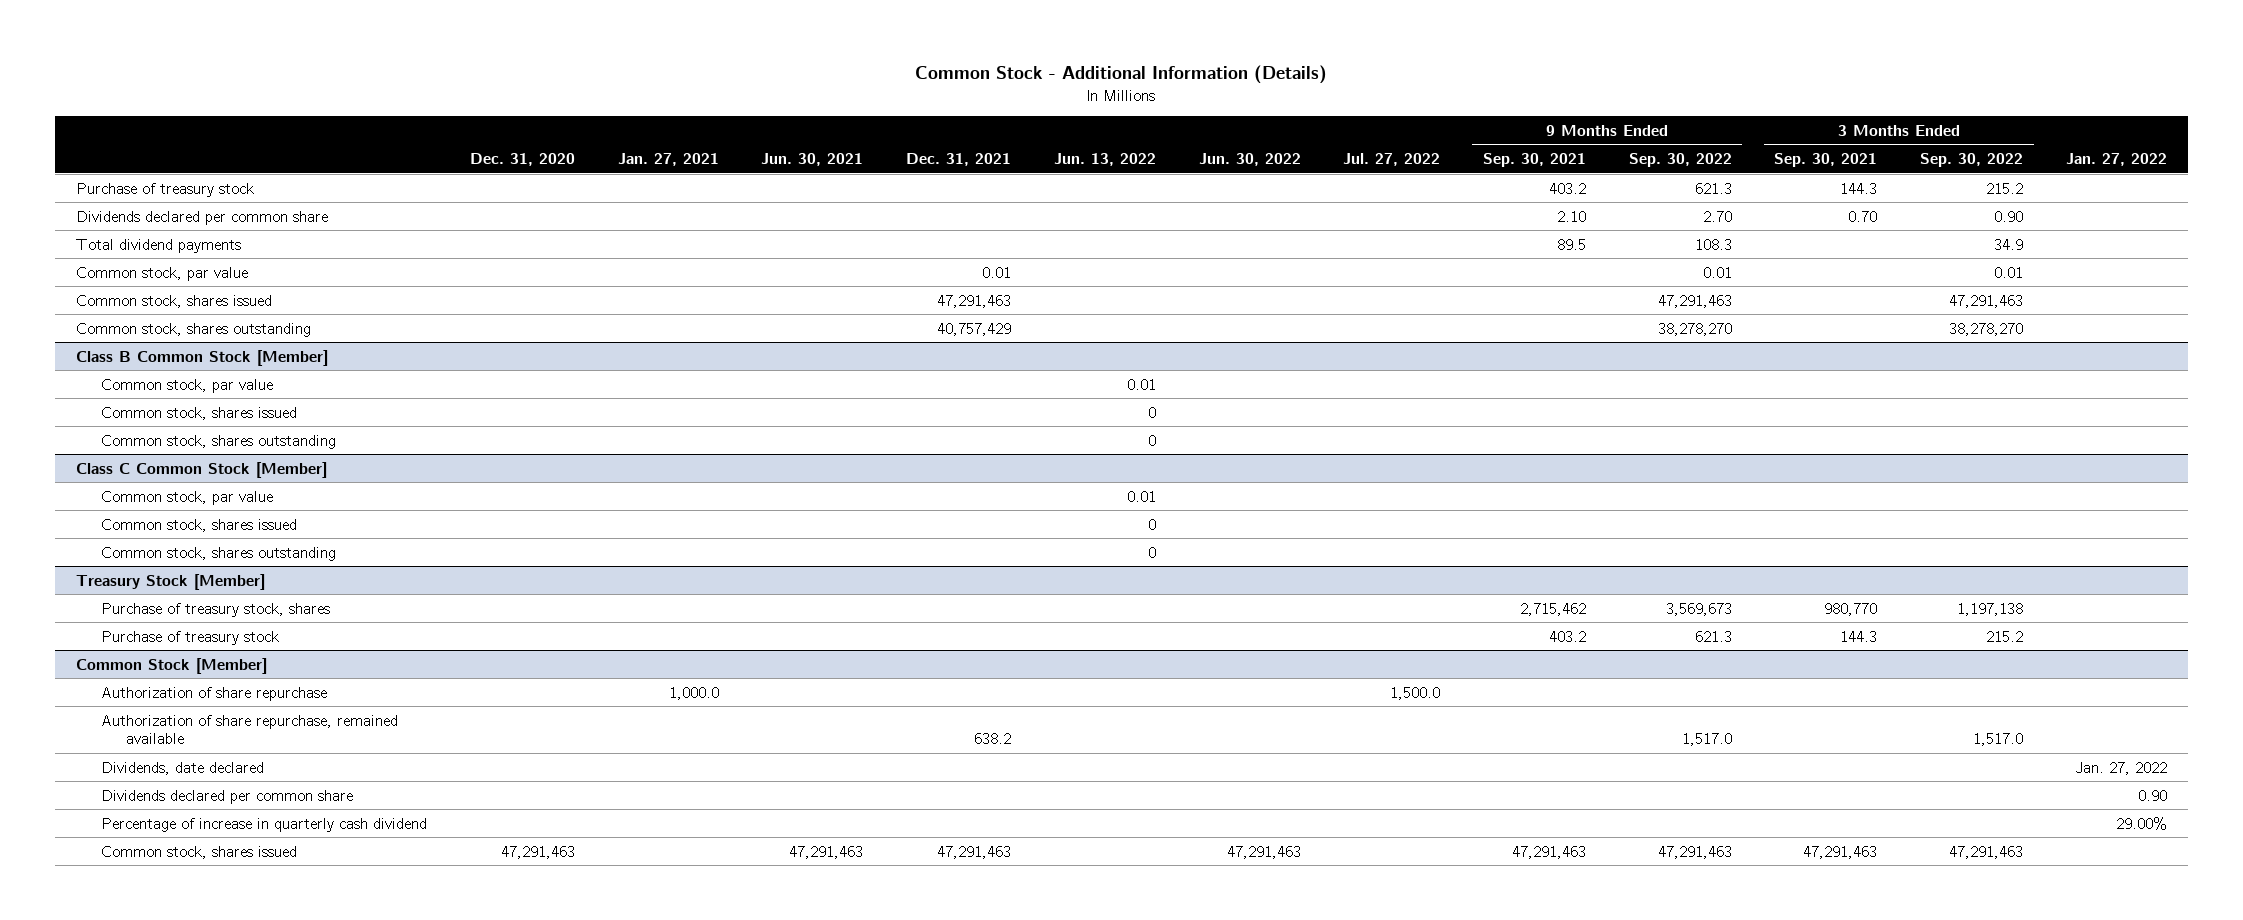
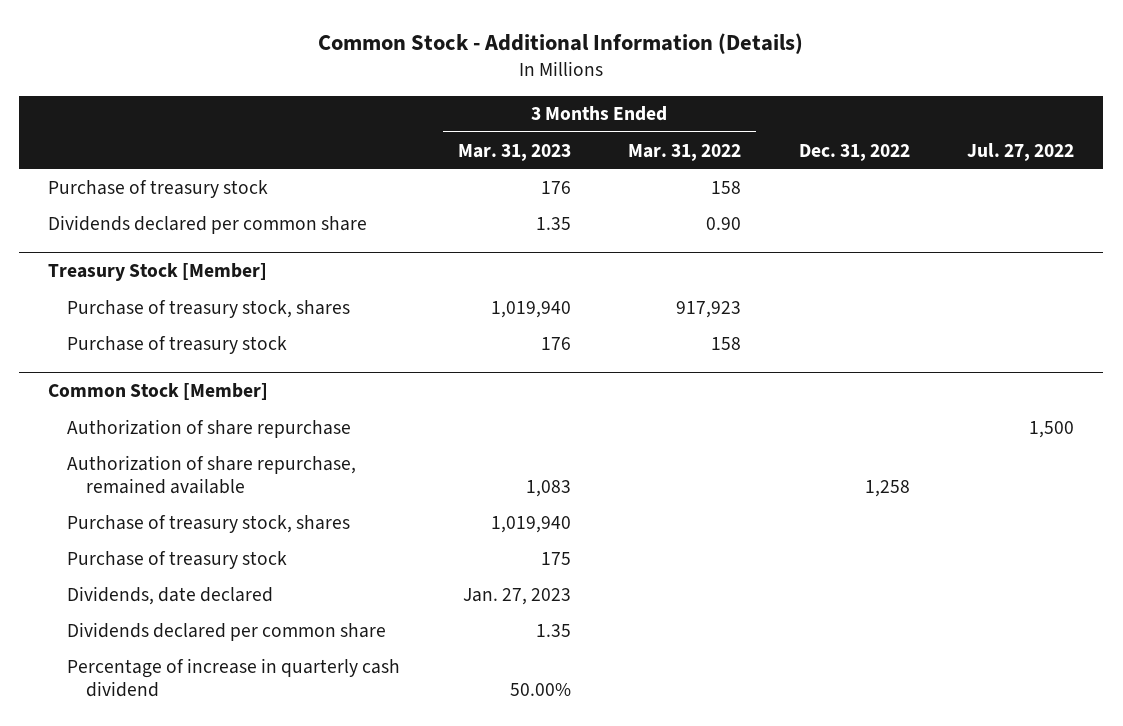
- | Dec. 31, 2020 | Jan. 27, 2021 | Jun. 30, 2021 | Dec. 31, 2021 | Jun. 13, 2022 | Jun. 30, 2022 | Jul. 27, 2022 | 9 Months Ended Sep. 30, 2021 | 9 Months Ended Sep. 30, 2022 | 3 Months Ended Sep. 30, 2021 | 3 Months Ended Sep. 30, 2022 | Jan. 27, 2022
+ | 3 Months Ended Mar. 31, 2023 | 3 Months Ended Mar. 31, 2022 | Dec. 31, 2022 | Jul. 27, 2022
- Total dividend payments | | | | | | | | 89.5 | 108.3 | | 34.9 |
- Common stock, par value | | | | 0.01 | | | | | 0.01 | | 0.01 |
- Common stock, shares issued | | | | 47,291,463 | | | | | 47,291,463 | | 47,291,463 |
- Common stock, shares outstanding | | | | 40,757,429 | | | | | 38,278,270 | | 38,278,270 |
- Class B Common Stock [Member]
- Common stock, par value | | | | | 0.01 | | | | | | |
- Common stock, shares issued | | | | | 0 | | | | | | |
- Common stock, shares outstanding | | | | | 0 | | | | | | |
- Class C Common Stock [Member]
- Common stock, par value | | | | | 0.01 | | | | | | |
- Common stock, shares issued | | | | | 0 | | | | | | |
- Common stock, shares outstanding | | | | | 0 | | | | | | |
@ Common Stock [Member]
- Authorization of share repurchase | | 1,000.0 | | | | | 1,500.0 | | | | |
+ Authorization of share repurchase | | | | 1,500
+ Purchase of treasury stock, shares | 1,019,940 | | |
+ Purchase of treasury stock | 175 | | |
- Common stock, shares issued | 47,291,463 | | 47,291,463 | 47,291,463 | | 47,291,463 | | 47,291,463 | 47,291,463 | 47,291,463 | 47,291,463 |

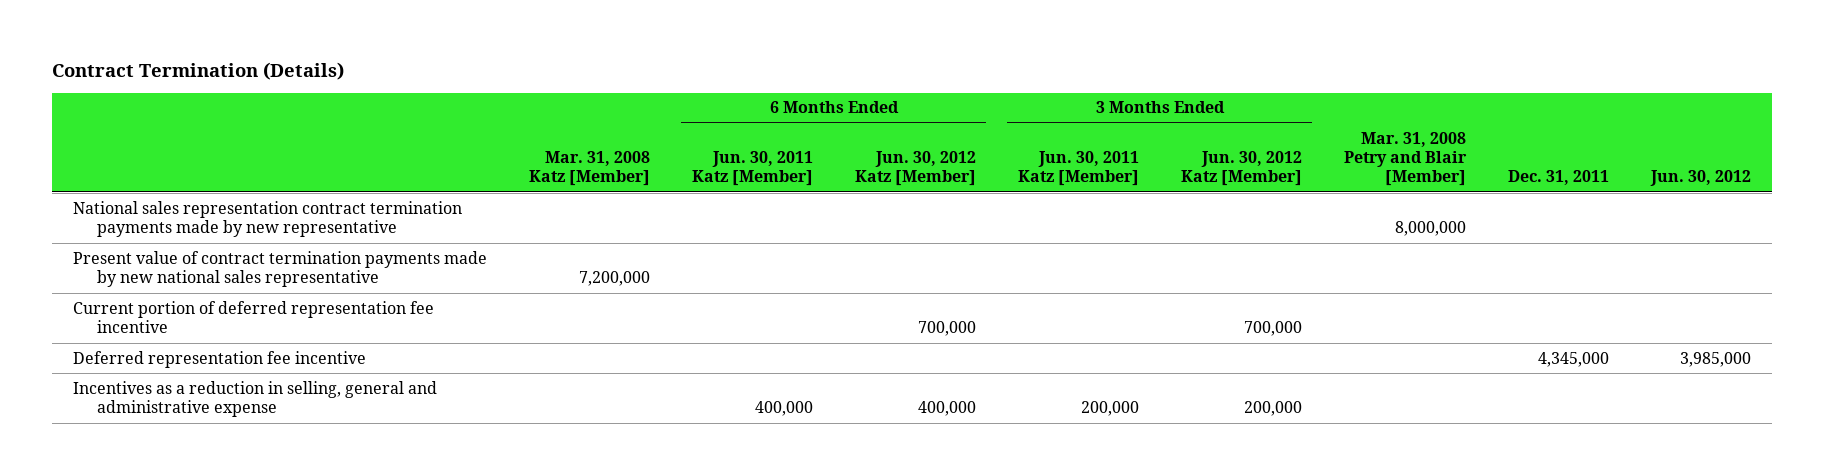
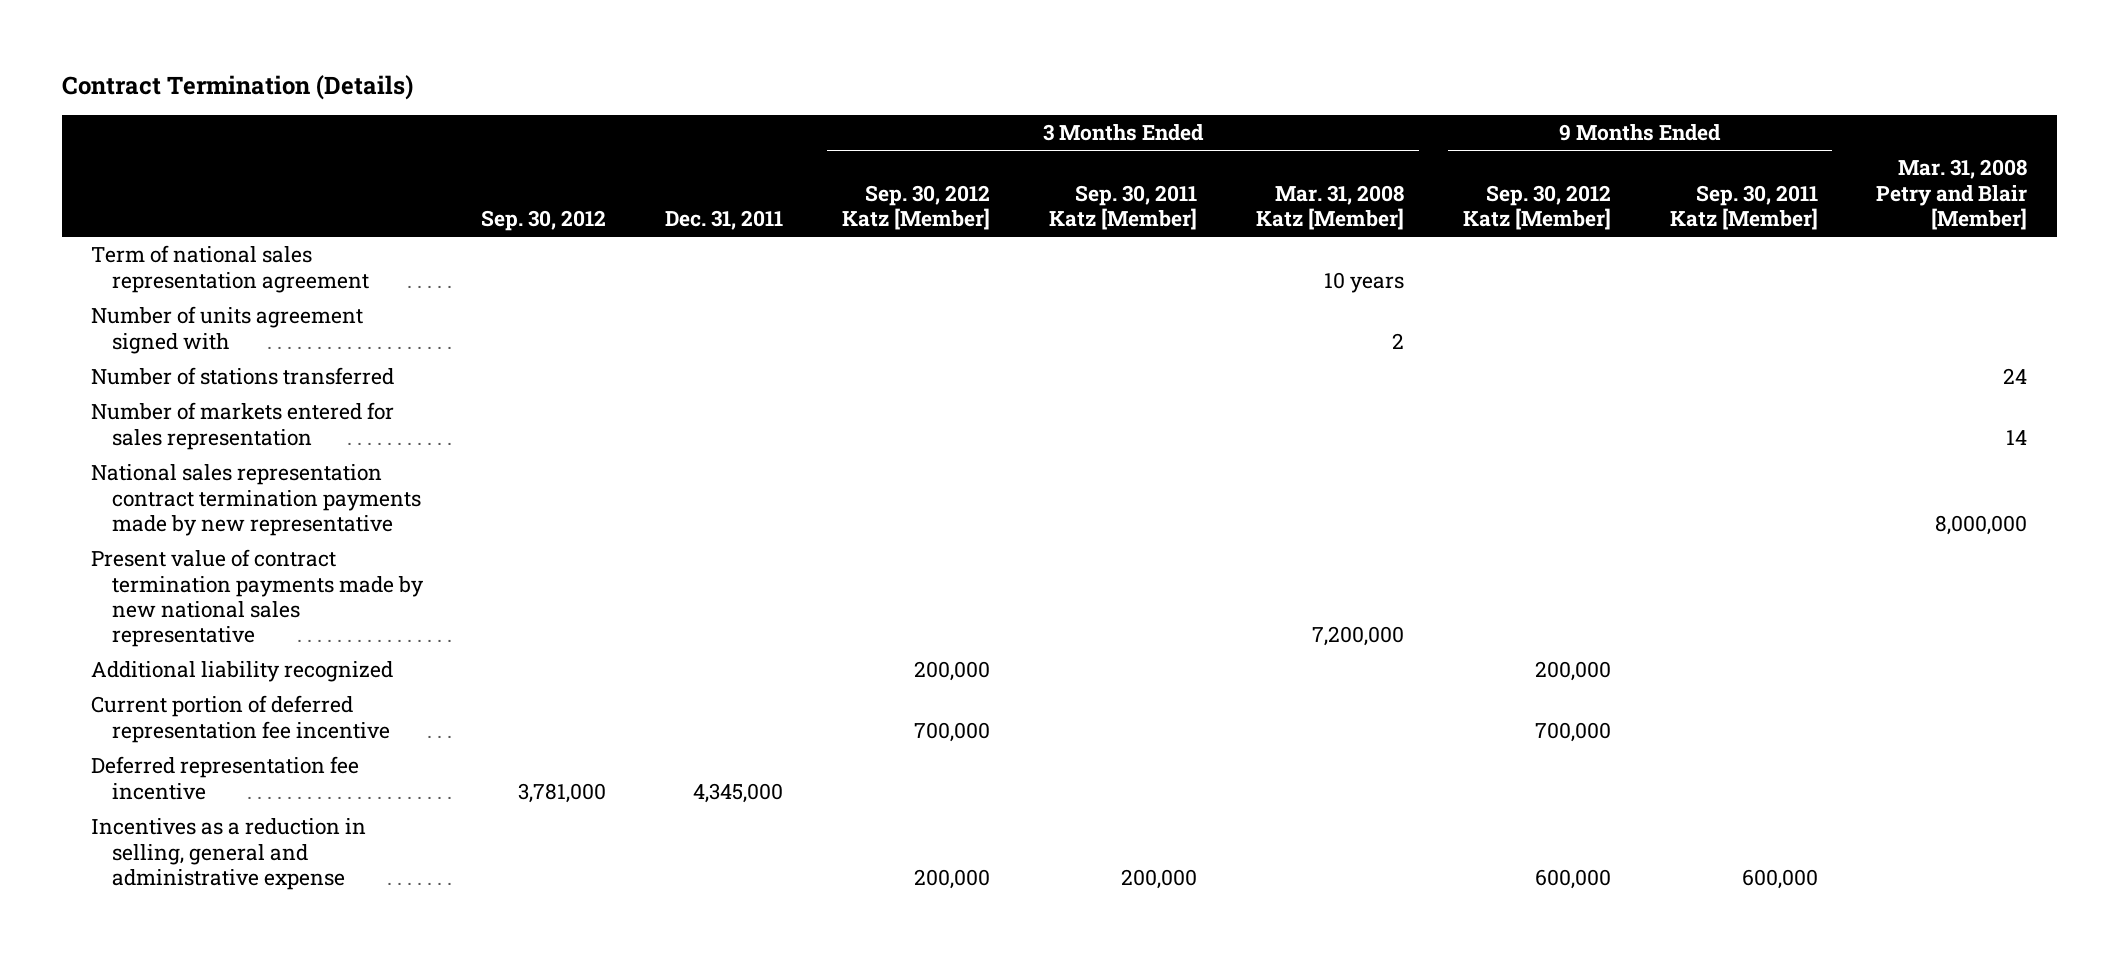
- | Mar. 31, 2008 Katz [Member] | 6 Months Ended Jun. 30, 2011 Katz [Member] | 6 Months Ended Jun. 30, 2012 Katz [Member] | 3 Months Ended Jun. 30, 2011 Katz [Member] | 3 Months Ended Jun. 30, 2012 Katz [Member] | Mar. 31, 2008 Petry and Blair [Member] | Dec. 31, 2011 | Jun. 30, 2012
+ | Sep. 30, 2012 | Dec. 31, 2011 | 3 Months Ended Sep. 30, 2012 Katz [Member] | 3 Months Ended Sep. 30, 2011 Katz [Member] | 3 Months Ended Mar. 31, 2008 Katz [Member] | 9 Months Ended Sep. 30, 2012 Katz [Member] | 9 Months Ended Sep. 30, 2011 Katz [Member] | Mar. 31, 2008 Petry and Blair [Member]
+ Term of national sales representation agreement | | | | | 10 years | | |
+ Number of units agreement signed with | | | | | 2 | | |
+ Number of stations transferred | | | | | | | | 24
+ Number of markets entered for sales representation | | | | | | | | 14
+ Additional liability recognized | | | 200,000 | | | 200,000 | |

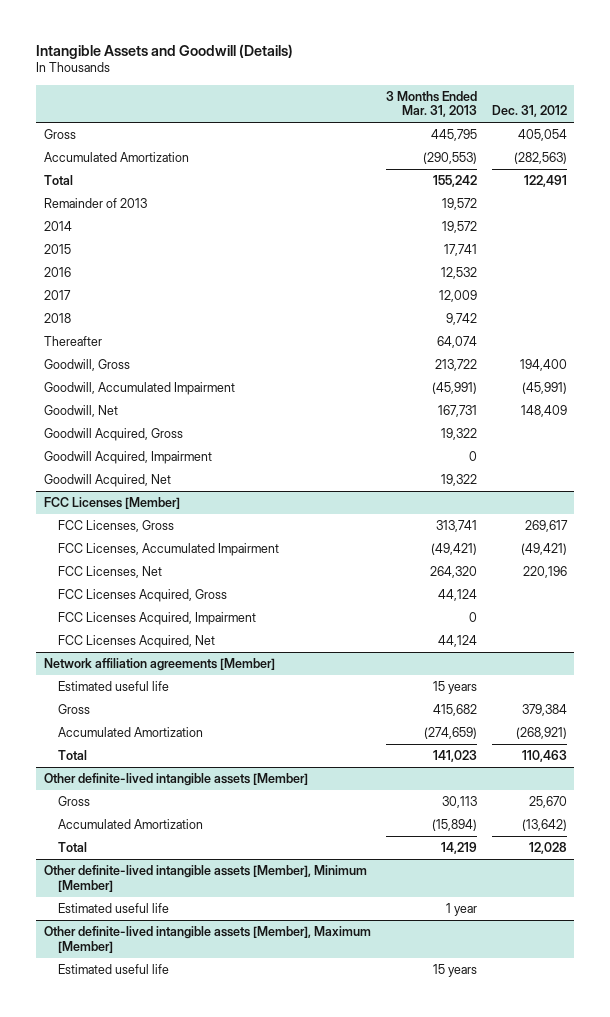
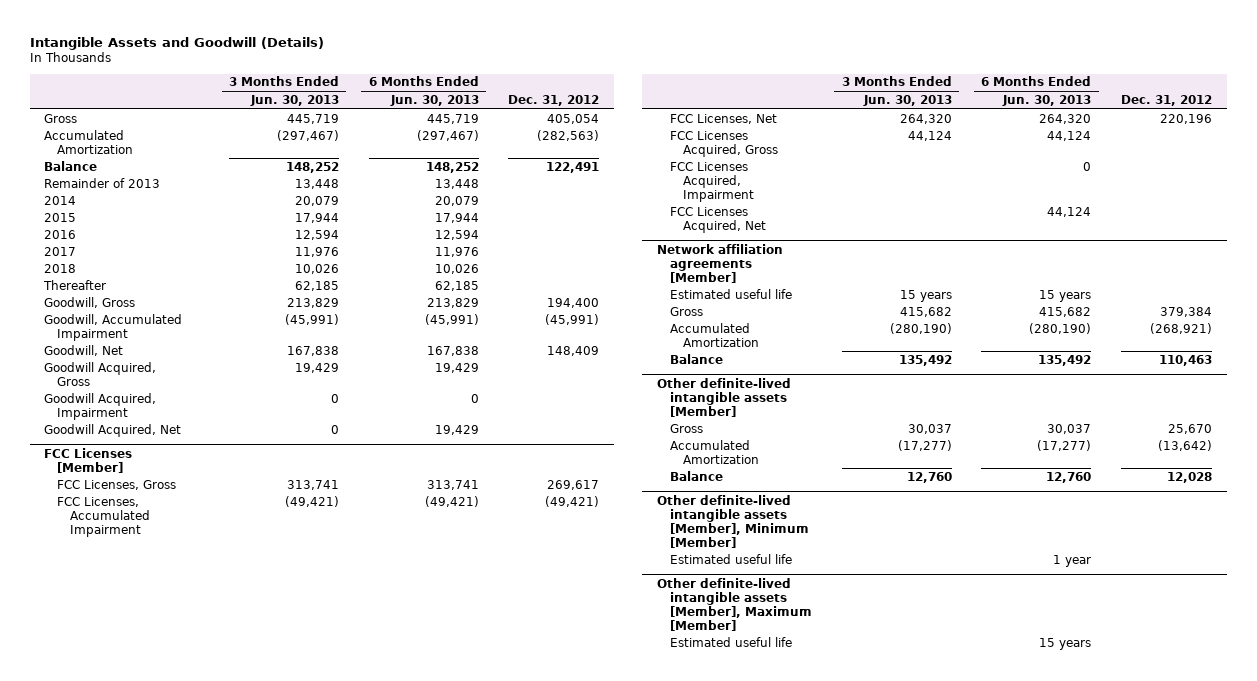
- | 3 Months Ended Mar. 31, 2013 | Dec. 31, 2012
+ | 3 Months Ended Jun. 30, 2013 | 6 Months Ended Jun. 30, 2013 | Dec. 31, 2012
- Total | 155,242 | 122,491
+ Balance | 148,252 | 148,252 | 122,491
@ Network affiliation agreements [Member]
- Total | 141,023 | 110,463
+ Balance | 135,492 | 135,492 | 110,463
@ Other definite-lived intangible assets [Member]
- Total | 14,219 | 12,028
+ Balance | 12,760 | 12,760 | 12,028

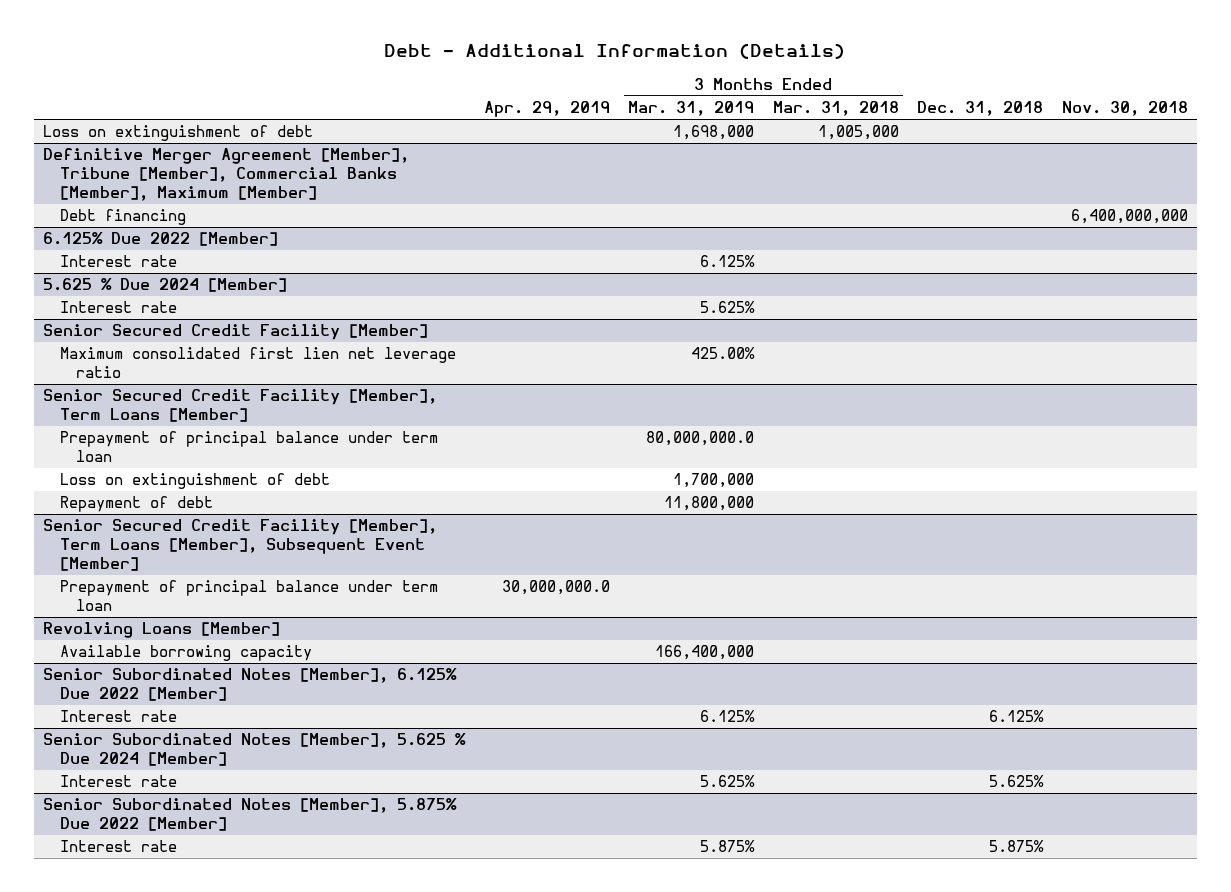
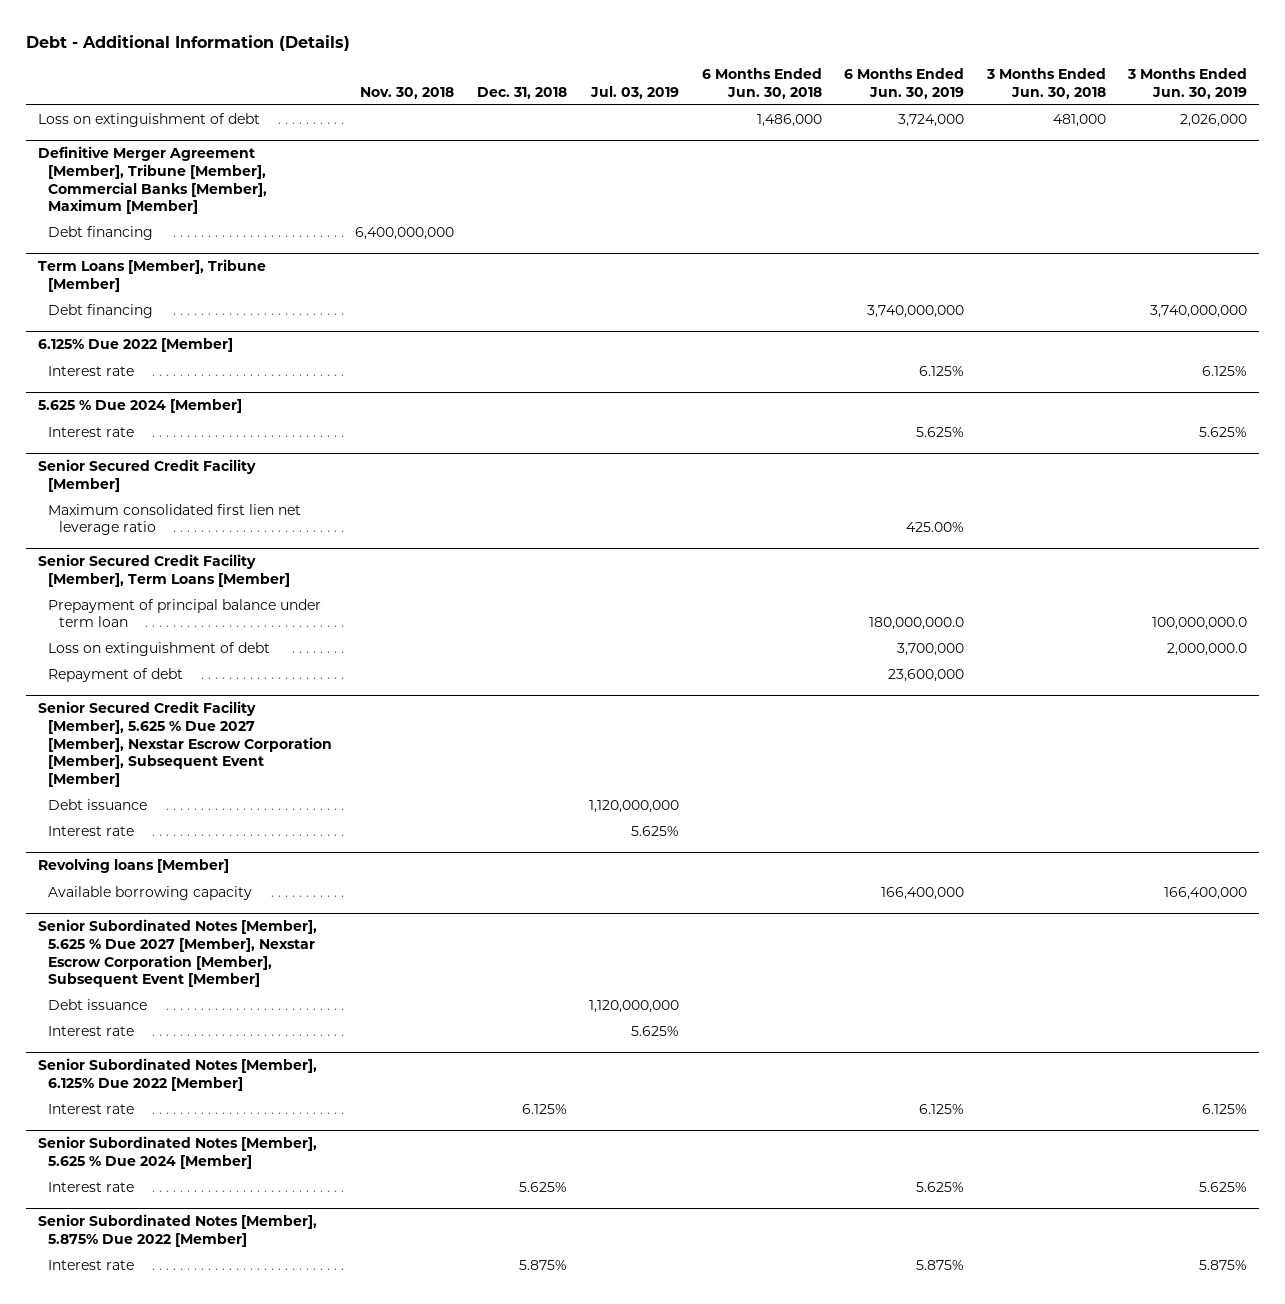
- | Apr. 29, 2019 | 3 Months Ended Mar. 31, 2019 | 3 Months Ended Mar. 31, 2018 | Dec. 31, 2018 | Nov. 30, 2018
+ | Nov. 30, 2018 | Dec. 31, 2018 | Jul. 03, 2019 | 6 Months Ended Jun. 30, 2018 | 6 Months Ended Jun. 30, 2019 | 3 Months Ended Jun. 30, 2018 | 3 Months Ended Jun. 30, 2019
+ Term Loans [Member], Tribune [Member]
+ Debt financing | | | | | 3,740,000,000 | | 3,740,000,000
- Senior Secured Credit Facility [Member], Term Loans [Member], Subsequent Event [Member]
- Prepayment of principal balance under term loan | 30,000,000.0 | | | |
- Revolving Loans [Member]
+ Senior Secured Credit Facility [Member], 5.625 % Due 2027 [Member], Nexstar Escrow Corporation [Member], Subsequent Event [Member]
+ Debt issuance | | | 1,120,000,000 | | | |
+ Interest rate | | | 5.625% | | | |
+ Revolving loans [Member]
+ Senior Subordinated Notes [Member], 5.625 % Due 2027 [Member], Nexstar Escrow Corporation [Member], Subsequent Event [Member]
+ Debt issuance | | | 1,120,000,000 | | | |
+ Interest rate | | | 5.625% | | | |

